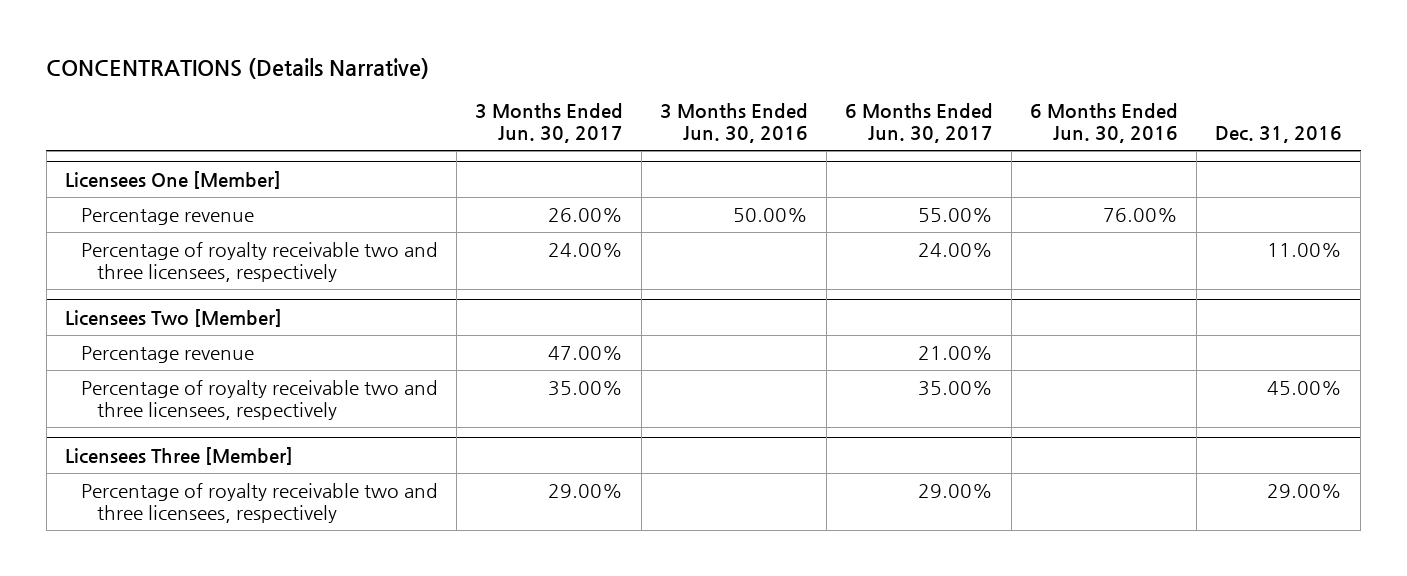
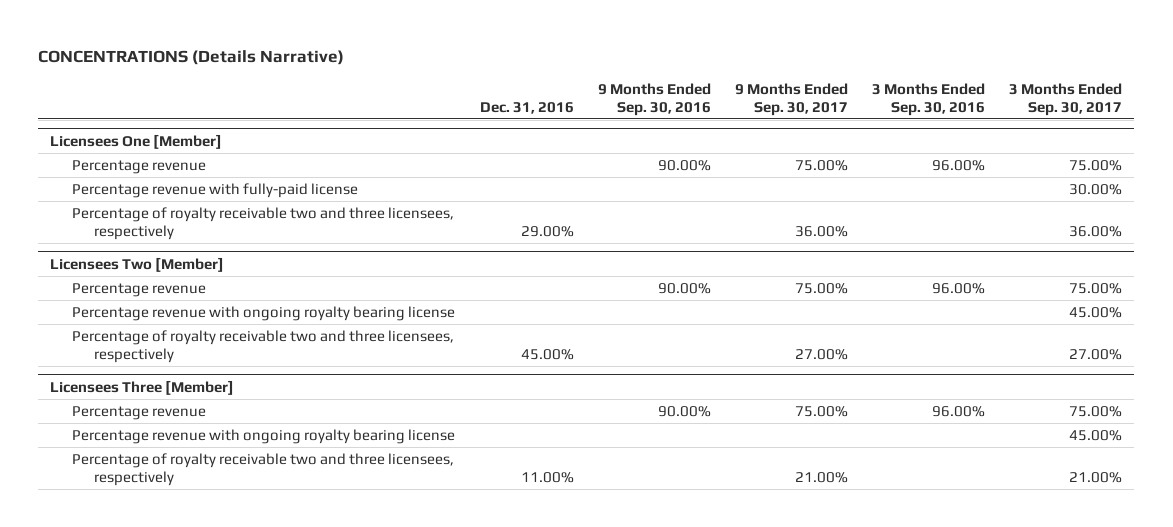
- | 3 Months Ended Jun. 30, 2017 | 3 Months Ended Jun. 30, 2016 | 6 Months Ended Jun. 30, 2017 | 6 Months Ended Jun. 30, 2016 | Dec. 31, 2016
+ | Dec. 31, 2016 | 9 Months Ended Sep. 30, 2016 | 9 Months Ended Sep. 30, 2017 | 3 Months Ended Sep. 30, 2016 | 3 Months Ended Sep. 30, 2017
@ Licensees One [Member]
- Percentage of royalty receivable two and three licensees, respectively | 24.00% | | 24.00% | | 11.00%
+ Percentage revenue with fully-paid license | | | | | 30.00%
+ Percentage of royalty receivable two and three licensees, respectively | 29.00% | | 36.00% | | 36.00%
@ Licensees Two [Member]
+ Percentage revenue with ongoing royalty bearing license | | | | | 45.00%
@ Licensees Three [Member]
- Percentage of royalty receivable two and three licensees, respectively | 29.00% | | 29.00% | | 29.00%
+ Percentage revenue | | 90.00% | 75.00% | 96.00% | 75.00%
+ Percentage revenue with ongoing royalty bearing license | | | | | 45.00%
+ Percentage of royalty receivable two and three licensees, respectively | 11.00% | | 21.00% | | 21.00%

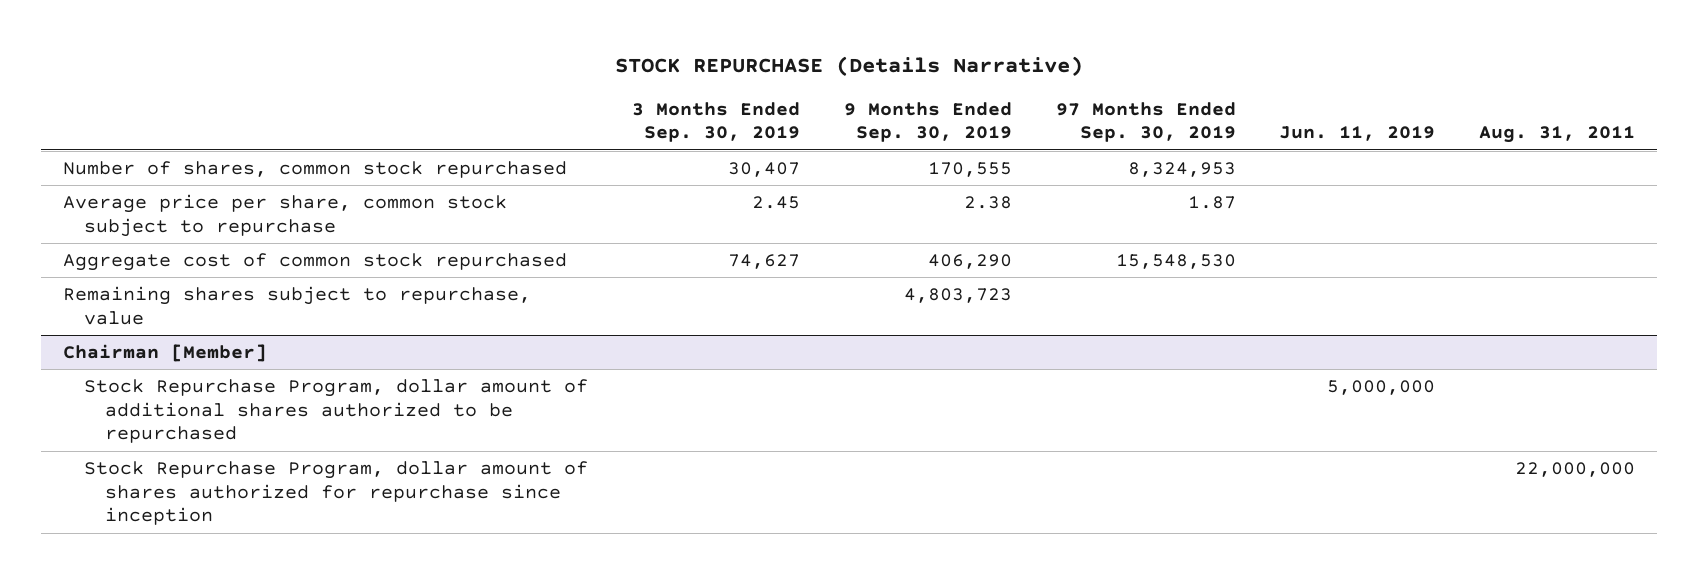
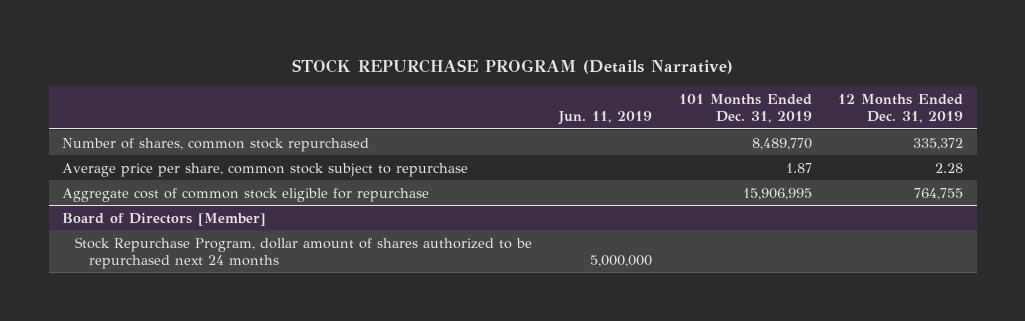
- STOCK REPURCHASE (Details Narrative)
+ STOCK REPURCHASE PROGRAM (Details Narrative)
- | 3 Months Ended Sep. 30, 2019 | 9 Months Ended Sep. 30, 2019 | 97 Months Ended Sep. 30, 2019 | Jun. 11, 2019 | Aug. 31, 2011
+ | Jun. 11, 2019 | 101 Months Ended Dec. 31, 2019 | 12 Months Ended Dec. 31, 2019
- Aggregate cost of common stock repurchased | 74,627 | 406,290 | 15,548,530 | |
- Remaining shares subject to repurchase, value | | 4,803,723 | | |
- Chairman [Member]
- Stock Repurchase Program, dollar amount of additional shares authorized to be repurchased | | | | 5,000,000 |
- Stock Repurchase Program, dollar amount of shares authorized for repurchase since inception | | | | | 22,000,000
+ Aggregate cost of common stock eligible for repurchase | | 15,906,995 | 764,755
+ Board of Directors [Member]
+ Stock Repurchase Program, dollar amount of shares authorized to be repurchased next 24 months | 5,000,000 | |

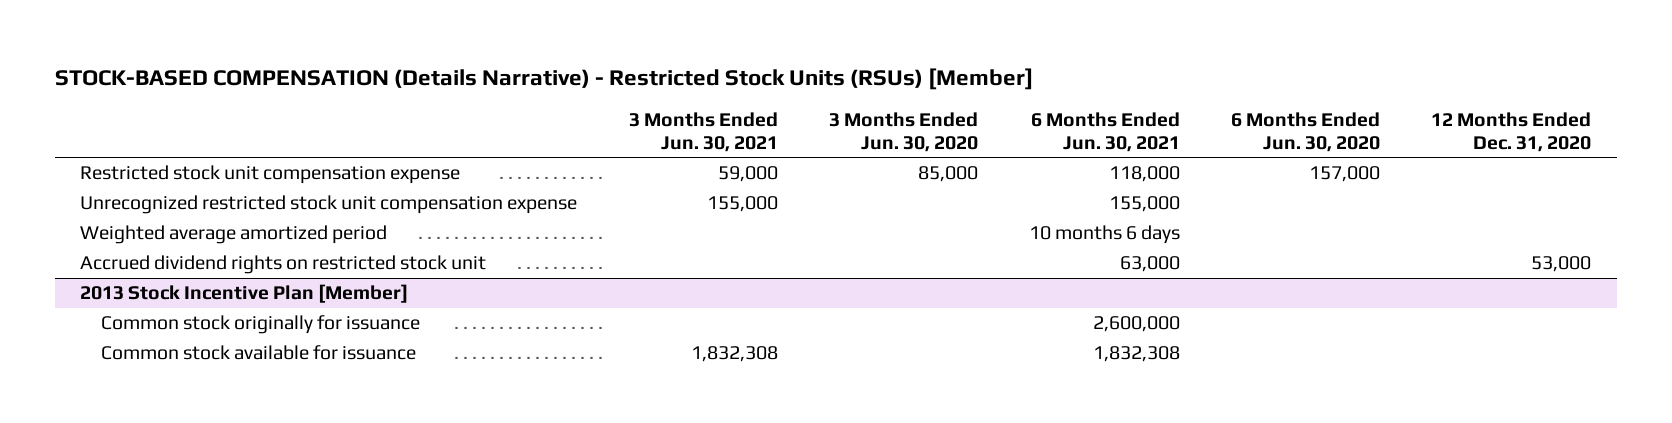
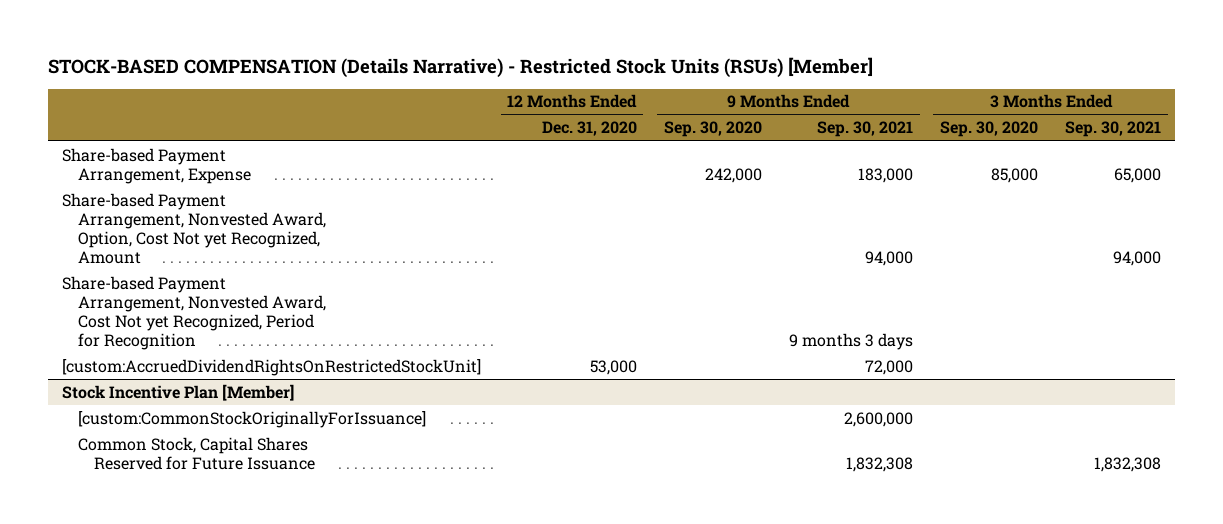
- | 3 Months Ended Jun. 30, 2021 | 3 Months Ended Jun. 30, 2020 | 6 Months Ended Jun. 30, 2021 | 6 Months Ended Jun. 30, 2020 | 12 Months Ended Dec. 31, 2020
+ | 12 Months Ended Dec. 31, 2020 | 9 Months Ended Sep. 30, 2020 | 9 Months Ended Sep. 30, 2021 | 3 Months Ended Sep. 30, 2020 | 3 Months Ended Sep. 30, 2021
- Restricted stock unit compensation expense | 59,000 | 85,000 | 118,000 | 157,000 |
- Unrecognized restricted stock unit compensation expense | 155,000 | | 155,000 | |
- Weighted average amortized period | | | 10 months 6 days | |
- Accrued dividend rights on restricted stock unit | | | 63,000 | | 53,000
- 2013 Stock Incentive Plan [Member]
- Common stock originally for issuance | | | 2,600,000 | |
- Common stock available for issuance | 1,832,308 | | 1,832,308 | |
+ Share-based Payment Arrangement, Expense | | 242,000 | 183,000 | 85,000 | 65,000
+ Share-based Payment Arrangement, Nonvested Award, Option, Cost Not yet Recognized, Amount | | | 94,000 | | 94,000
+ Share-based Payment Arrangement, Nonvested Award, Cost Not yet Recognized, Period for Recognition | | | 9 months 3 days | |
+ [custom:AccruedDividendRightsOnRestrictedStockUnit] | 53,000 | | 72,000 | |
+ Stock Incentive Plan [Member]
+ [custom:CommonStockOriginallyForIssuance] | | | 2,600,000 | |
+ Common Stock, Capital Shares Reserved for Future Issuance | | | 1,832,308 | | 1,832,308

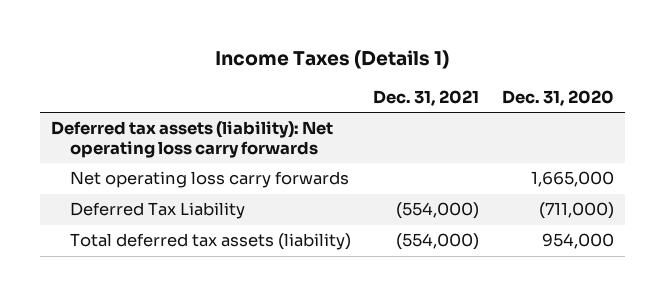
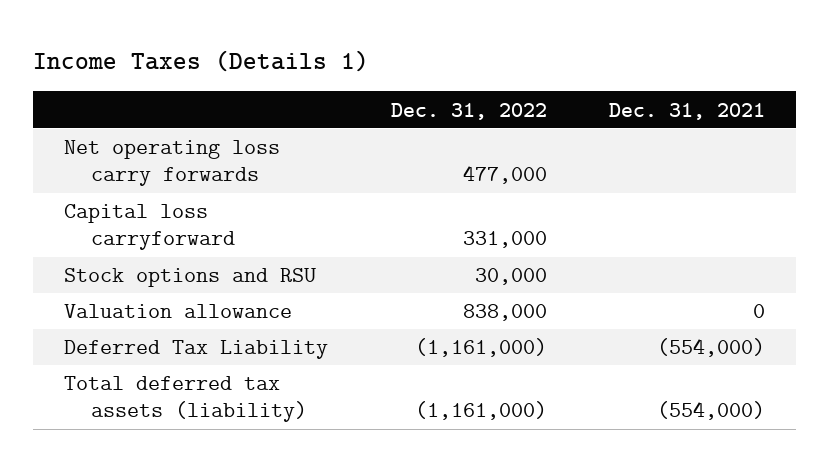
- | Dec. 31, 2021 | Dec. 31, 2020
+ | Dec. 31, 2022 | Dec. 31, 2021
- Deferred tax assets (liability): Net operating loss carry forwards
+ Capital loss carryforward | 331,000 |
+ Stock options and RSU | 30,000 |
+ Valuation allowance | 838,000 | 0

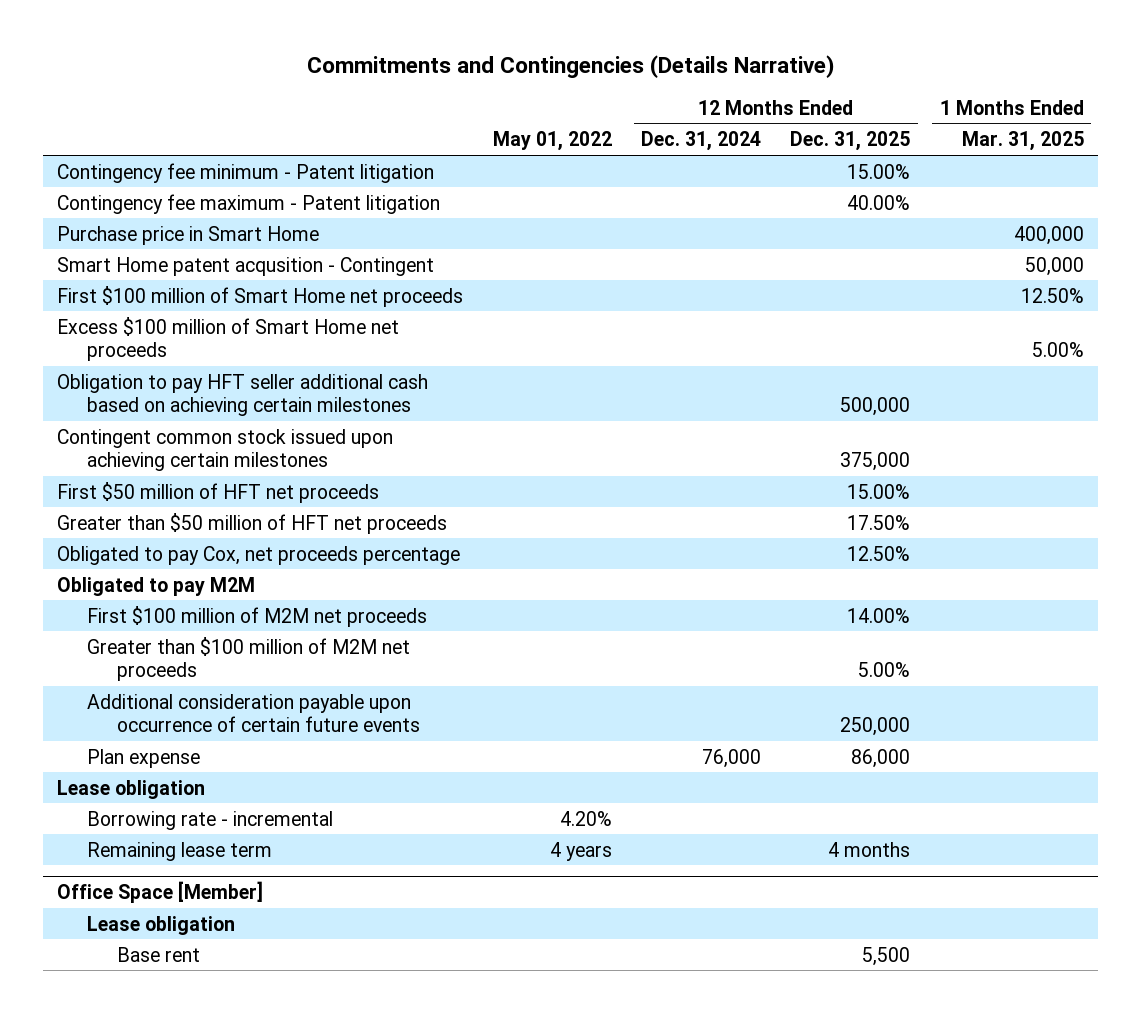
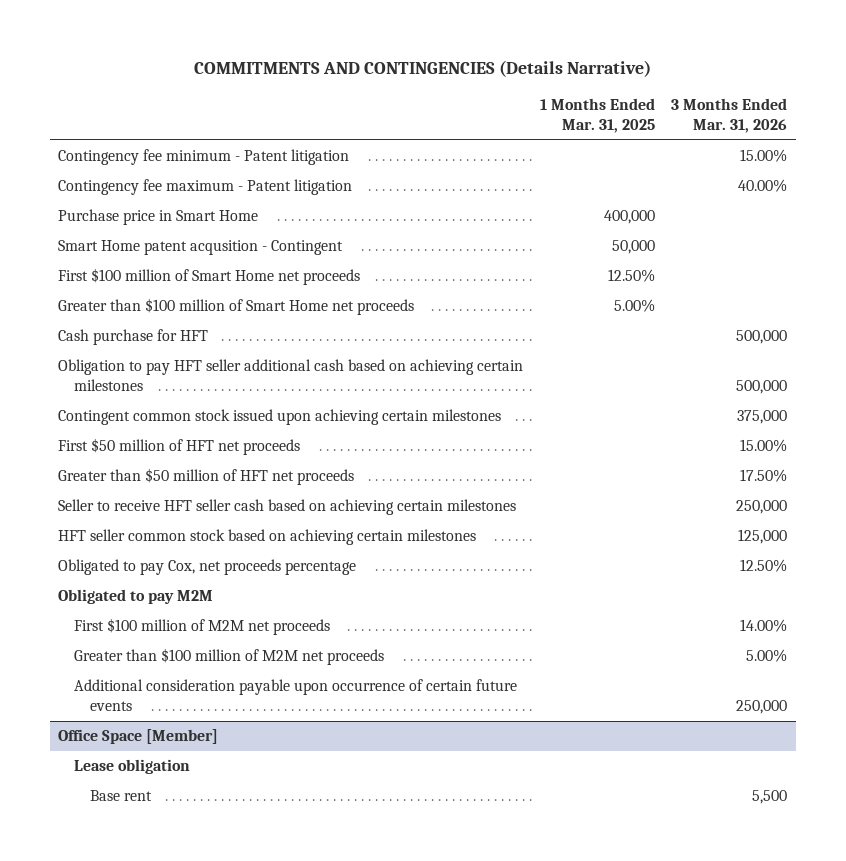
- Commitments and Contingencies (Details Narrative)
+ COMMITMENTS AND CONTINGENCIES (Details Narrative)
- | May 01, 2022 | 12 Months Ended Dec. 31, 2024 | 12 Months Ended Dec. 31, 2025 | 1 Months Ended Mar. 31, 2025
+ | 1 Months Ended Mar. 31, 2025 | 3 Months Ended Mar. 31, 2026
- Excess $100 million of Smart Home net proceeds | | | | 5.00%
+ Greater than $100 million of Smart Home net proceeds | 5.00% |
+ Cash purchase for HFT | | 500,000
+ Seller to receive HFT seller cash based on achieving certain milestones | | 250,000
+ HFT seller common stock based on achieving certain milestones | | 125,000
- Plan expense | | 76,000 | 86,000 |
- Lease obligation
- Borrowing rate - incremental | 4.20% | | |
- Remaining lease term | 4 years | | 4 months |

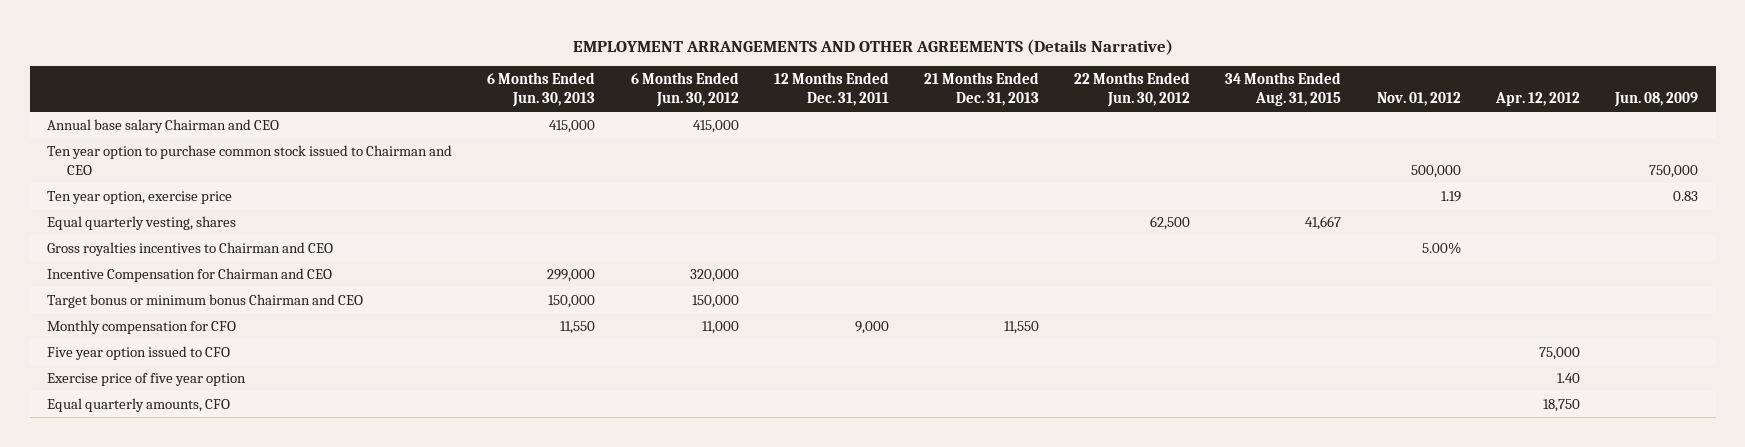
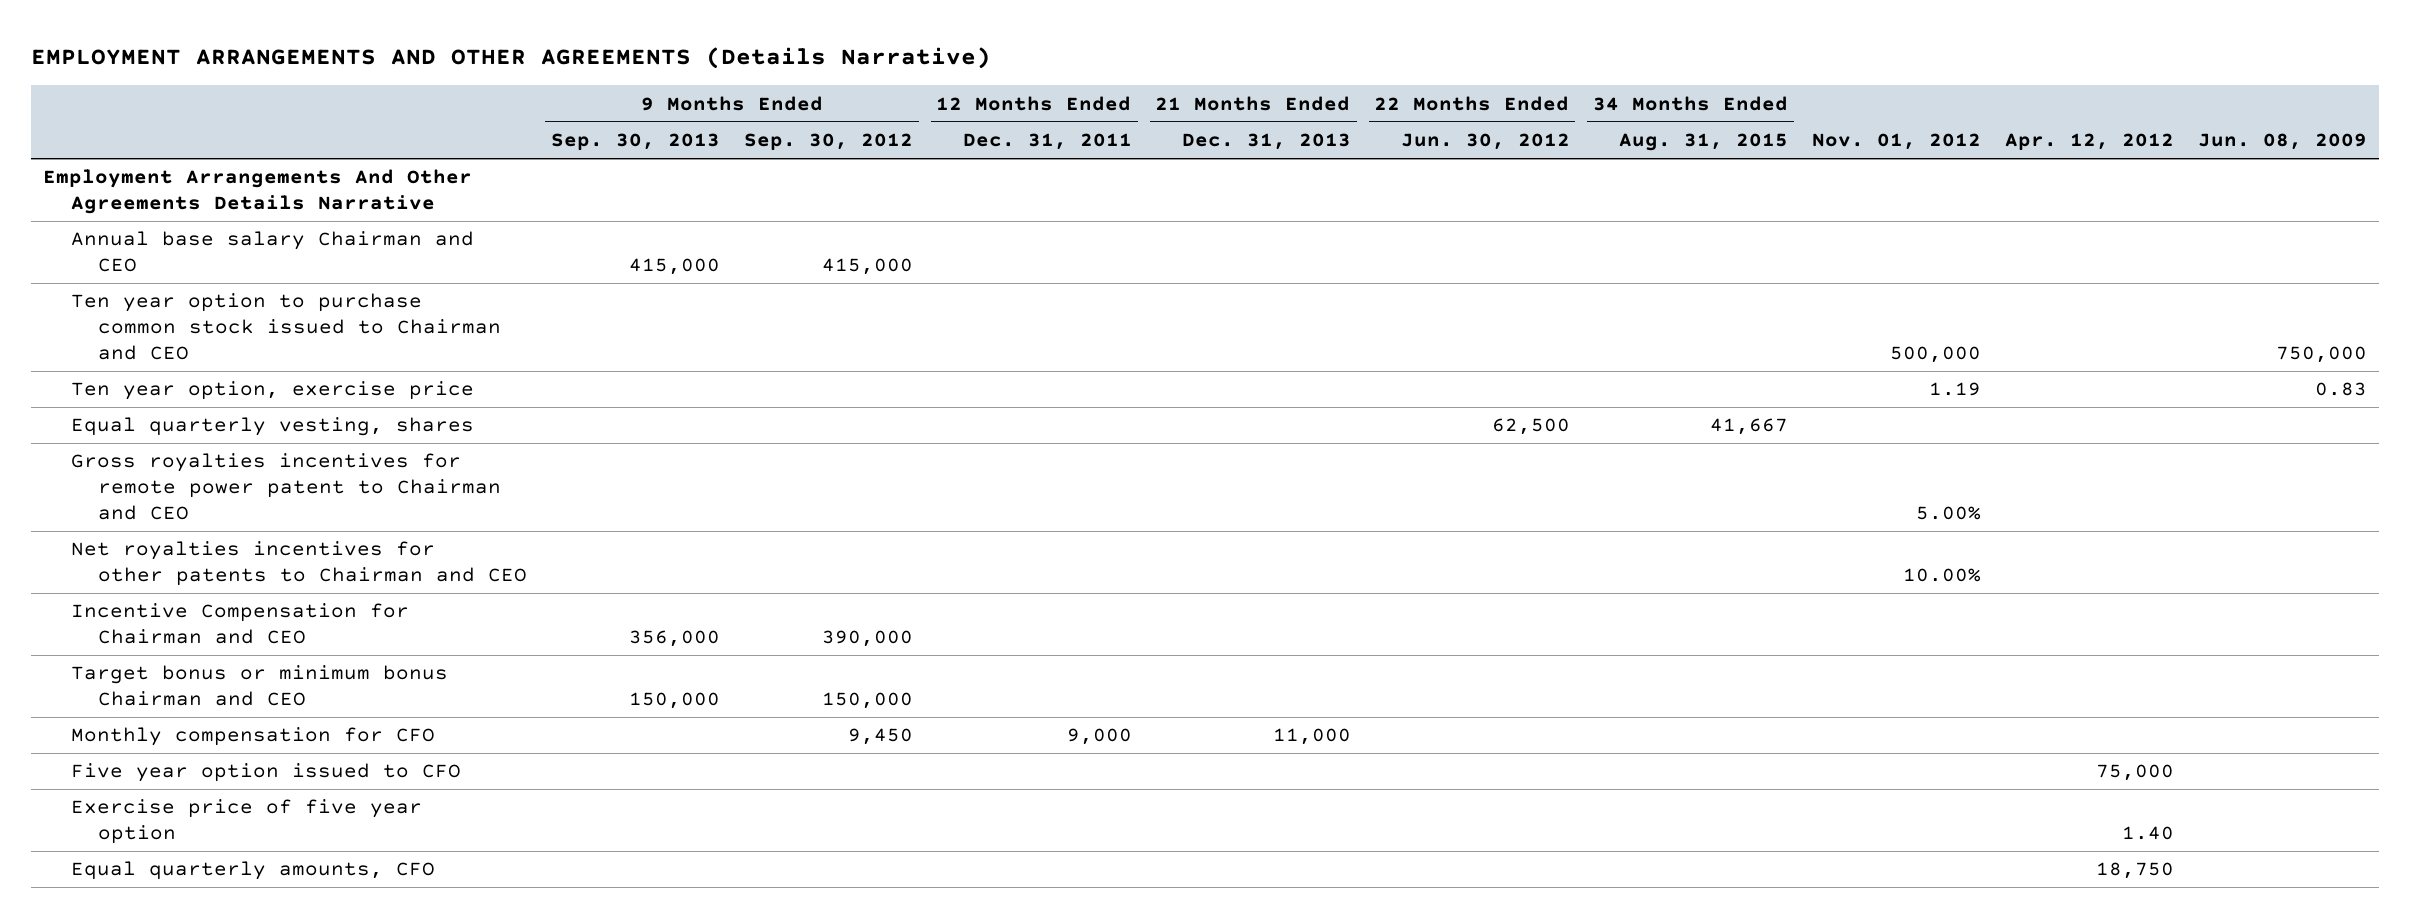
- | 6 Months Ended Jun. 30, 2013 | 6 Months Ended Jun. 30, 2012 | 12 Months Ended Dec. 31, 2011 | 21 Months Ended Dec. 31, 2013 | 22 Months Ended Jun. 30, 2012 | 34 Months Ended Aug. 31, 2015 | Nov. 01, 2012 | Apr. 12, 2012 | Jun. 08, 2009
+ | 9 Months Ended Sep. 30, 2013 | 9 Months Ended Sep. 30, 2012 | 12 Months Ended Dec. 31, 2011 | 21 Months Ended Dec. 31, 2013 | 22 Months Ended Jun. 30, 2012 | 34 Months Ended Aug. 31, 2015 | Nov. 01, 2012 | Apr. 12, 2012 | Jun. 08, 2009
+ Employment Arrangements And Other Agreements Details Narrative
- Gross royalties incentives to Chairman and CEO | | | | | | | 5.00% | |
+ Gross royalties incentives for remote power patent to Chairman and CEO | | | | | | | 5.00% | |
+ Net royalties incentives for other patents to Chairman and CEO | | | | | | | 10.00% | |
- Monthly compensation for CFO | 11,550 | 11,000 | 9,000 | 11,550 | | | | |
+ Monthly compensation for CFO | | 9,450 | 9,000 | 11,000 | | | | |

